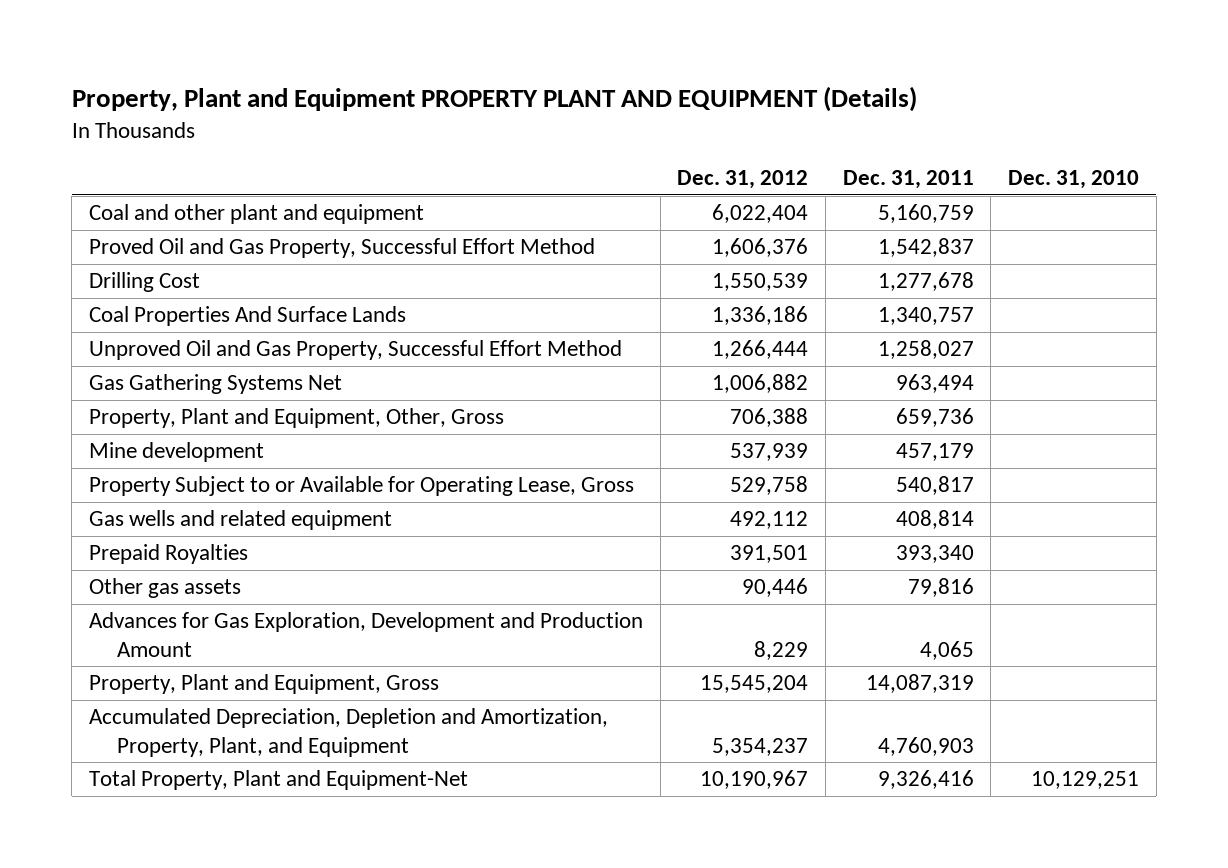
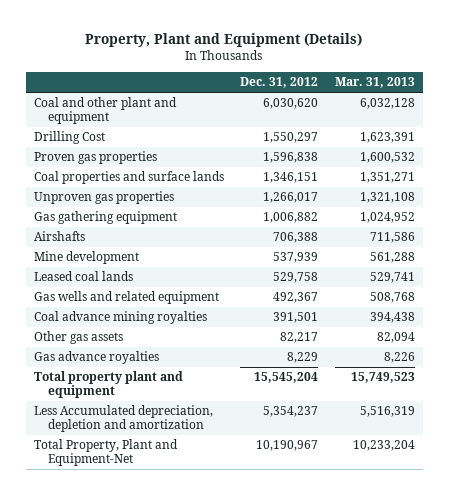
- Property, Plant and Equipment PROPERTY PLANT AND EQUIPMENT (Details)
+ Property, Plant and Equipment (Details)
- | Dec. 31, 2012 | Dec. 31, 2011 | Dec. 31, 2010
+ | Dec. 31, 2012 | Mar. 31, 2013
- Coal and other plant and equipment | 6,022,404 | 5,160,759 |
- Proved Oil and Gas Property, Successful Effort Method | 1,606,376 | 1,542,837 |
- Drilling Cost | 1,550,539 | 1,277,678 |
- Coal Properties And Surface Lands | 1,336,186 | 1,340,757 |
- Unproved Oil and Gas Property, Successful Effort Method | 1,266,444 | 1,258,027 |
- Gas Gathering Systems Net | 1,006,882 | 963,494 |
- Property, Plant and Equipment, Other, Gross | 706,388 | 659,736 |
+ Coal and other plant and equipment | 6,030,620 | 6,032,128
+ Drilling Cost | 1,550,297 | 1,623,391
+ Proven gas properties | 1,596,838 | 1,600,532
+ Coal properties and surface lands | 1,346,151 | 1,351,271
+ Unproven gas properties | 1,266,017 | 1,321,108
+ Gas gathering equipment | 1,006,882 | 1,024,952
+ Airshafts | 706,388 | 711,586
- Property Subject to or Available for Operating Lease, Gross | 529,758 | 540,817 |
- Gas wells and related equipment | 492,112 | 408,814 |
- Prepaid Royalties | 391,501 | 393,340 |
- Other gas assets | 90,446 | 79,816 |
- Advances for Gas Exploration, Development and Production Amount | 8,229 | 4,065 |
- Property, Plant and Equipment, Gross | 15,545,204 | 14,087,319 |
- Accumulated Depreciation, Depletion and Amortization, Property, Plant, and Equipment | 5,354,237 | 4,760,903 |
+ Leased coal lands | 529,758 | 529,741
+ Gas wells and related equipment | 492,367 | 508,768
+ Coal advance mining royalties | 391,501 | 394,438
+ Other gas assets | 82,217 | 82,094
+ Gas advance royalties | 8,229 | 8,226
+ Total property plant and equipment | 15,545,204 | 15,749,523
+ Less Accumulated depreciation, depletion and amortization | 5,354,237 | 5,516,319

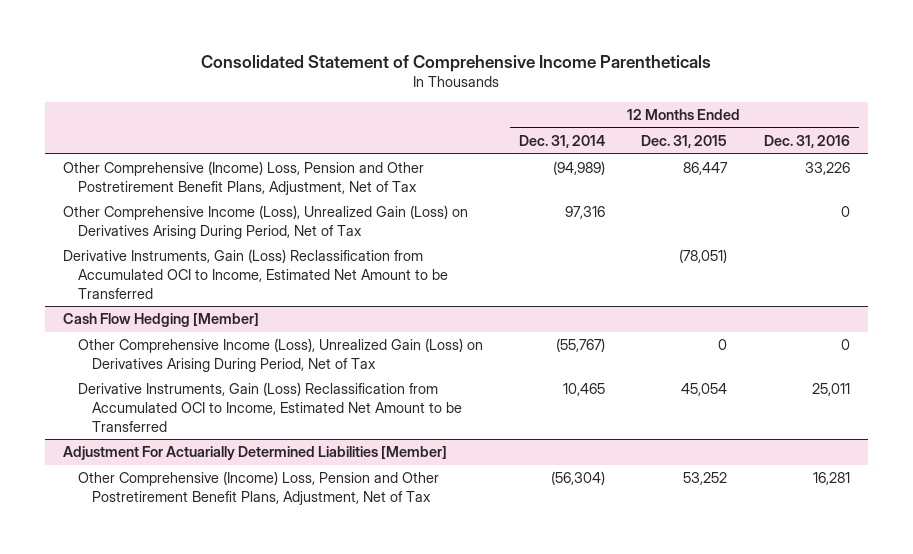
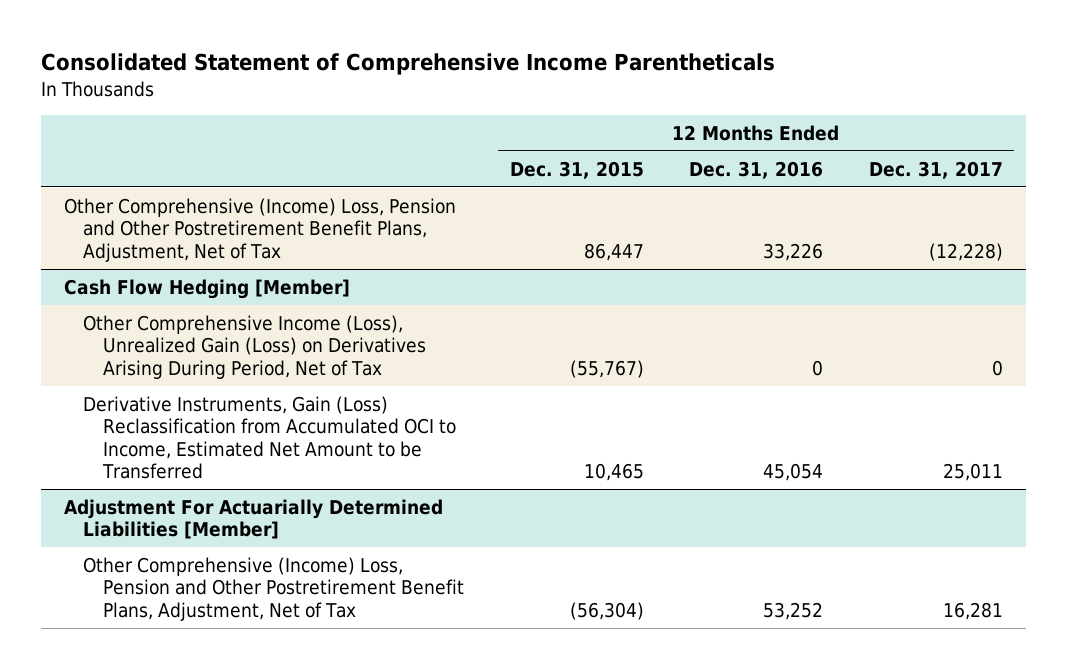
- | 12 Months Ended Dec. 31, 2014 | 12 Months Ended Dec. 31, 2015 | 12 Months Ended Dec. 31, 2016
+ | 12 Months Ended Dec. 31, 2015 | 12 Months Ended Dec. 31, 2016 | 12 Months Ended Dec. 31, 2017
- Other Comprehensive Income (Loss), Unrealized Gain (Loss) on Derivatives Arising During Period, Net of Tax | 97,316 | | 0
- Derivative Instruments, Gain (Loss) Reclassification from Accumulated OCI to Income, Estimated Net Amount to be Transferred | | (78,051) |
@ Cash Flow Hedging [Member]
- Other Comprehensive Income (Loss), Unrealized Gain (Loss) on Derivatives Arising During Period, Net of Tax | (55,767) | 0 | 0
- Derivative Instruments, Gain (Loss) Reclassification from Accumulated OCI to Income, Estimated Net Amount to be Transferred | 10,465 | 45,054 | 25,011
+ Other Comprehensive Income (Loss), Unrealized Gain (Loss) on Derivatives Arising During Period, Net of Tax | (55,767) | 0 | 0
+ Derivative Instruments, Gain (Loss) Reclassification from Accumulated OCI to Income, Estimated Net Amount to be Transferred | 10,465 | 45,054 | 25,011
@ Adjustment For Actuarially Determined Liabilities [Member]
- Other Comprehensive (Income) Loss, Pension and Other Postretirement Benefit Plans, Adjustment, Net of Tax | (56,304) | 53,252 | 16,281
+ Other Comprehensive (Income) Loss, Pension and Other Postretirement Benefit Plans, Adjustment, Net of Tax | (56,304) | 53,252 | 16,281

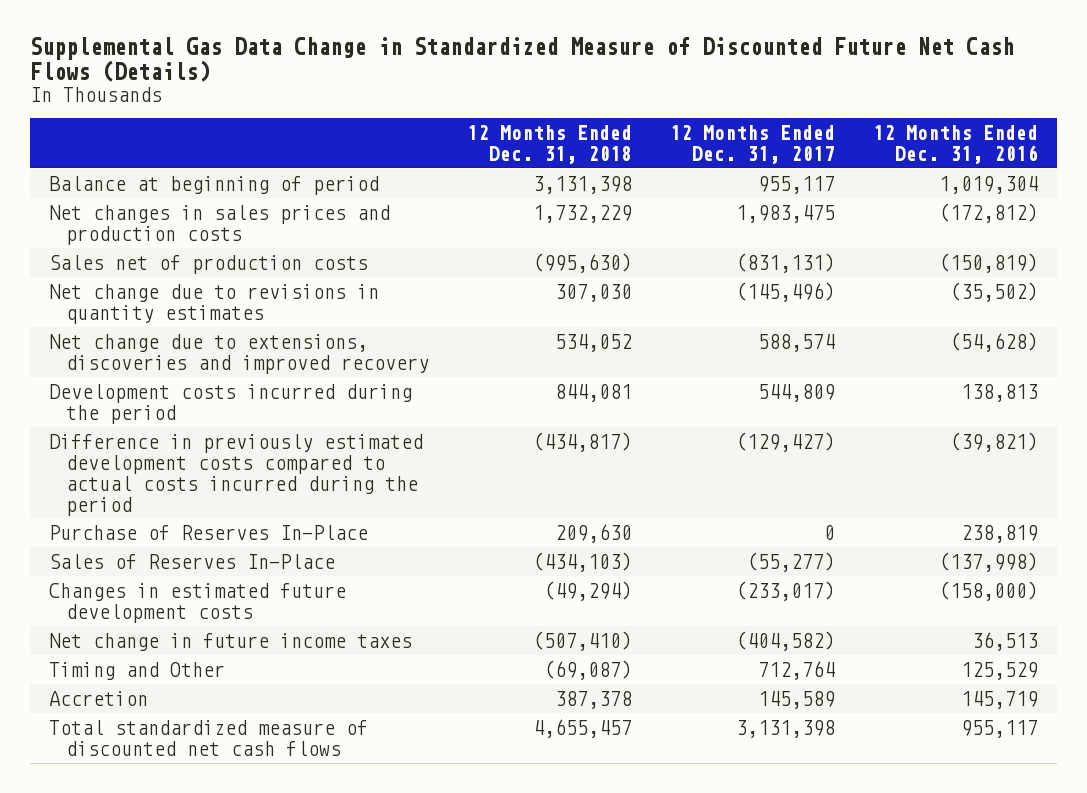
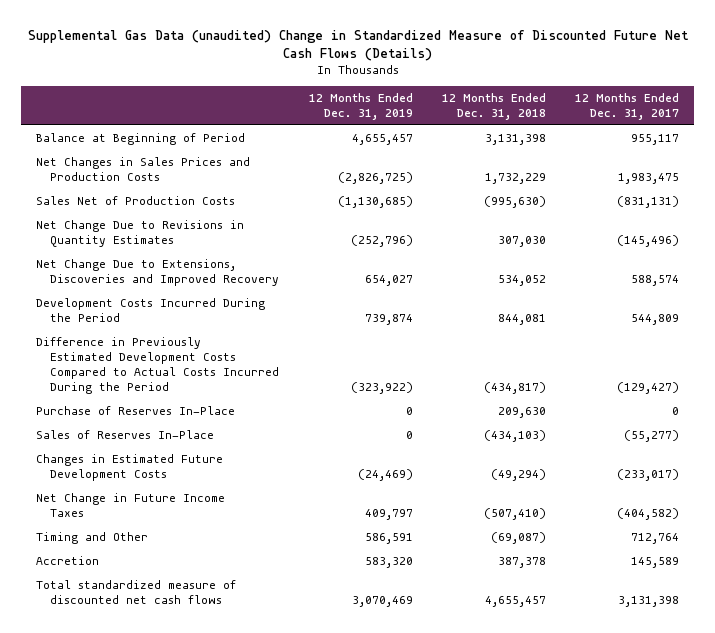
- Supplemental Gas Data Change in Standardized Measure of Discounted Future Net Cash Flows (Details)
+ Supplemental Gas Data (unaudited) Change in Standardized Measure of Discounted Future Net Cash Flows (Details)
- | 12 Months Ended Dec. 31, 2018 | 12 Months Ended Dec. 31, 2017 | 12 Months Ended Dec. 31, 2016
+ | 12 Months Ended Dec. 31, 2019 | 12 Months Ended Dec. 31, 2018 | 12 Months Ended Dec. 31, 2017
- Balance at beginning of period | 3,131,398 | 955,117 | 1,019,304
- Net changes in sales prices and production costs | 1,732,229 | 1,983,475 | (172,812)
- Sales net of production costs | (995,630) | (831,131) | (150,819)
- Net change due to revisions in quantity estimates | 307,030 | (145,496) | (35,502)
- Net change due to extensions, discoveries and improved recovery | 534,052 | 588,574 | (54,628)
- Development costs incurred during the period | 844,081 | 544,809 | 138,813
- Difference in previously estimated development costs compared to actual costs incurred during the period | (434,817) | (129,427) | (39,821)
+ Balance at Beginning of Period | 4,655,457 | 3,131,398 | 955,117
+ Net Changes in Sales Prices and Production Costs | (2,826,725) | 1,732,229 | 1,983,475
+ Sales Net of Production Costs | (1,130,685) | (995,630) | (831,131)
+ Net Change Due to Revisions in Quantity Estimates | (252,796) | 307,030 | (145,496)
+ Net Change Due to Extensions, Discoveries and Improved Recovery | 654,027 | 534,052 | 588,574
+ Development Costs Incurred During the Period | 739,874 | 844,081 | 544,809
+ Difference in Previously Estimated Development Costs Compared to Actual Costs Incurred During the Period | (323,922) | (434,817) | (129,427)
- Changes in estimated future development costs | (49,294) | (233,017) | (158,000)
- Net change in future income taxes | (507,410) | (404,582) | 36,513
+ Changes in Estimated Future Development Costs | (24,469) | (49,294) | (233,017)
+ Net Change in Future Income Taxes | 409,797 | (507,410) | (404,582)

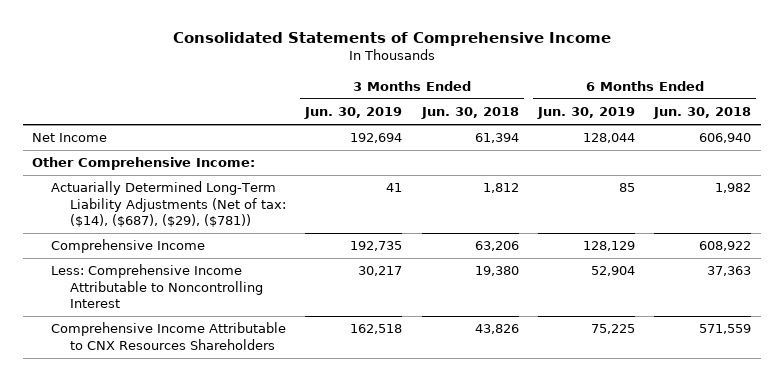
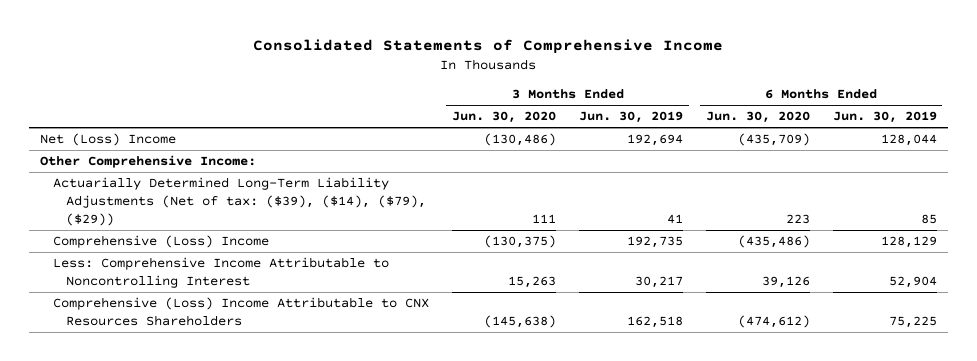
- | 3 Months Ended Jun. 30, 2019 | 3 Months Ended Jun. 30, 2018 | 6 Months Ended Jun. 30, 2019 | 6 Months Ended Jun. 30, 2018
+ | 3 Months Ended Jun. 30, 2020 | 3 Months Ended Jun. 30, 2019 | 6 Months Ended Jun. 30, 2020 | 6 Months Ended Jun. 30, 2019
- Net Income | 192,694 | 61,394 | 128,044 | 606,940
+ Net (Loss) Income | (130,486) | 192,694 | (435,709) | 128,044
- Actuarially Determined Long-Term Liability Adjustments (Net of tax: ($14), ($687), ($29), ($781)) | 41 | 1,812 | 85 | 1,982
- Comprehensive Income | 192,735 | 63,206 | 128,129 | 608,922
+ Actuarially Determined Long-Term Liability Adjustments (Net of tax: ($39), ($14), ($79), ($29)) | 111 | 41 | 223 | 85
+ Comprehensive (Loss) Income | (130,375) | 192,735 | (435,486) | 128,129
- Comprehensive Income Attributable to CNX Resources Shareholders | 162,518 | 43,826 | 75,225 | 571,559
+ Comprehensive (Loss) Income Attributable to CNX Resources Shareholders | (145,638) | 162,518 | (474,612) | 75,225

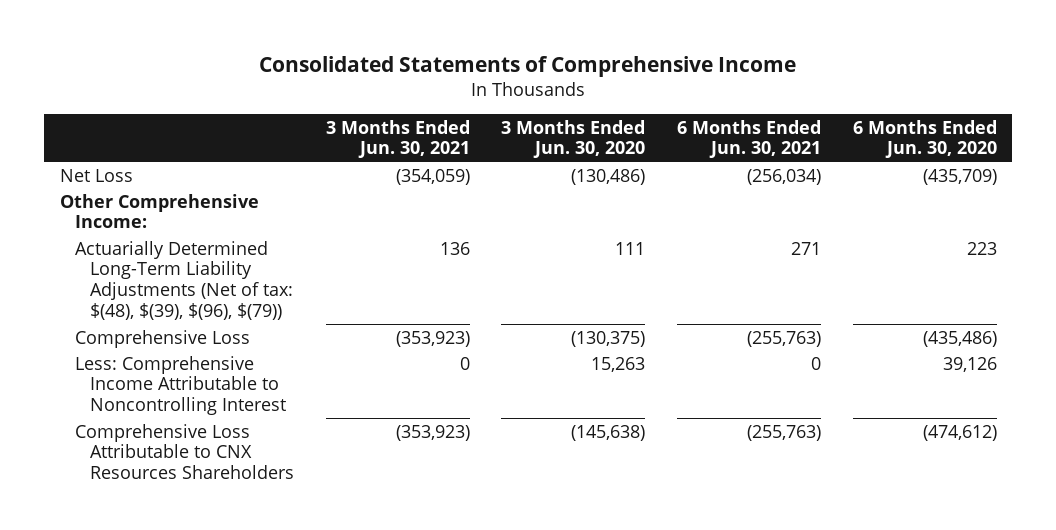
- | 3 Months Ended Jun. 30, 2020 | 3 Months Ended Jun. 30, 2019 | 6 Months Ended Jun. 30, 2020 | 6 Months Ended Jun. 30, 2019
+ | 3 Months Ended Jun. 30, 2021 | 3 Months Ended Jun. 30, 2020 | 6 Months Ended Jun. 30, 2021 | 6 Months Ended Jun. 30, 2020
- Net (Loss) Income | (130,486) | 192,694 | (435,709) | 128,044
+ Net Loss | (354,059) | (130,486) | (256,034) | (435,709)
- Actuarially Determined Long-Term Liability Adjustments (Net of tax: ($39), ($14), ($79), ($29)) | 111 | 41 | 223 | 85
- Comprehensive (Loss) Income | (130,375) | 192,735 | (435,486) | 128,129
+ Actuarially Determined Long-Term Liability Adjustments (Net of tax: $(48), $(39), $(96), $(79)) | 136 | 111 | 271 | 223
+ Comprehensive Loss | (353,923) | (130,375) | (255,763) | (435,486)
- Comprehensive (Loss) Income Attributable to CNX Resources Shareholders | (145,638) | 162,518 | (474,612) | 75,225
+ Comprehensive Loss Attributable to CNX Resources Shareholders | (353,923) | (145,638) | (255,763) | (474,612)

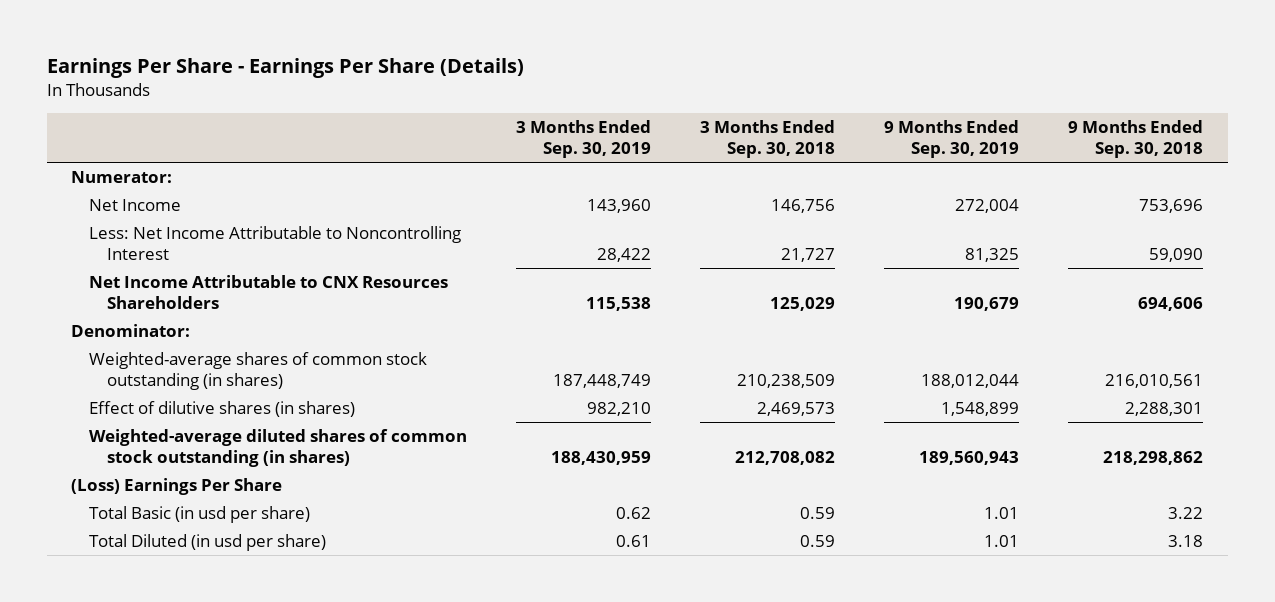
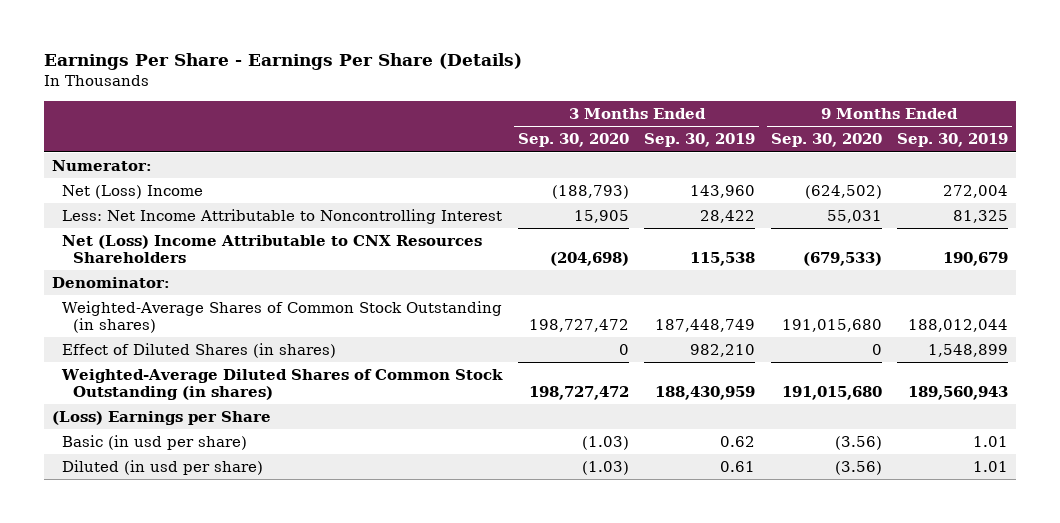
- | 3 Months Ended Sep. 30, 2019 | 3 Months Ended Sep. 30, 2018 | 9 Months Ended Sep. 30, 2019 | 9 Months Ended Sep. 30, 2018
+ | 3 Months Ended Sep. 30, 2020 | 3 Months Ended Sep. 30, 2019 | 9 Months Ended Sep. 30, 2020 | 9 Months Ended Sep. 30, 2019
- Net Income | 143,960 | 146,756 | 272,004 | 753,696
+ Net (Loss) Income | (188,793) | 143,960 | (624,502) | 272,004
- Net Income Attributable to CNX Resources Shareholders | 115,538 | 125,029 | 190,679 | 694,606
+ Net (Loss) Income Attributable to CNX Resources Shareholders | (204,698) | 115,538 | (679,533) | 190,679
- Weighted-average shares of common stock outstanding (in shares) | 187,448,749 | 210,238,509 | 188,012,044 | 216,010,561
- Effect of dilutive shares (in shares) | 982,210 | 2,469,573 | 1,548,899 | 2,288,301
- Weighted-average diluted shares of common stock outstanding (in shares) | 188,430,959 | 212,708,082 | 189,560,943 | 218,298,862
- (Loss) Earnings Per Share
- Total Basic (in usd per share) | 0.62 | 0.59 | 1.01 | 3.22
- Total Diluted (in usd per share) | 0.61 | 0.59 | 1.01 | 3.18
+ Weighted-Average Shares of Common Stock Outstanding (in shares) | 198,727,472 | 187,448,749 | 191,015,680 | 188,012,044
+ Effect of Diluted Shares (in shares) | 0 | 982,210 | 0 | 1,548,899
+ Weighted-Average Diluted Shares of Common Stock Outstanding (in shares) | 198,727,472 | 188,430,959 | 191,015,680 | 189,560,943
+ (Loss) Earnings per Share
+ Basic (in usd per share) | (1.03) | 0.62 | (3.56) | 1.01
+ Diluted (in usd per share) | (1.03) | 0.61 | (3.56) | 1.01

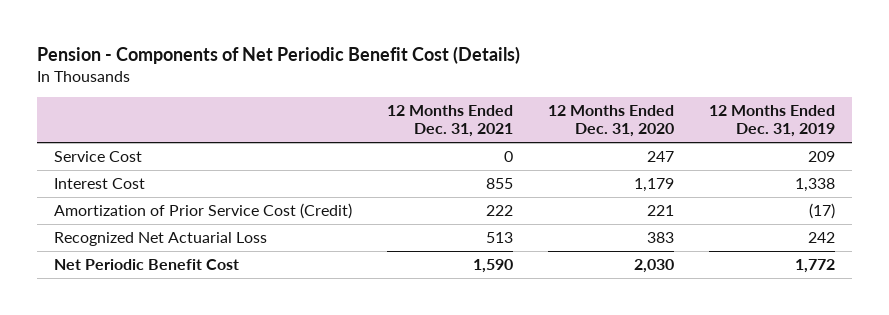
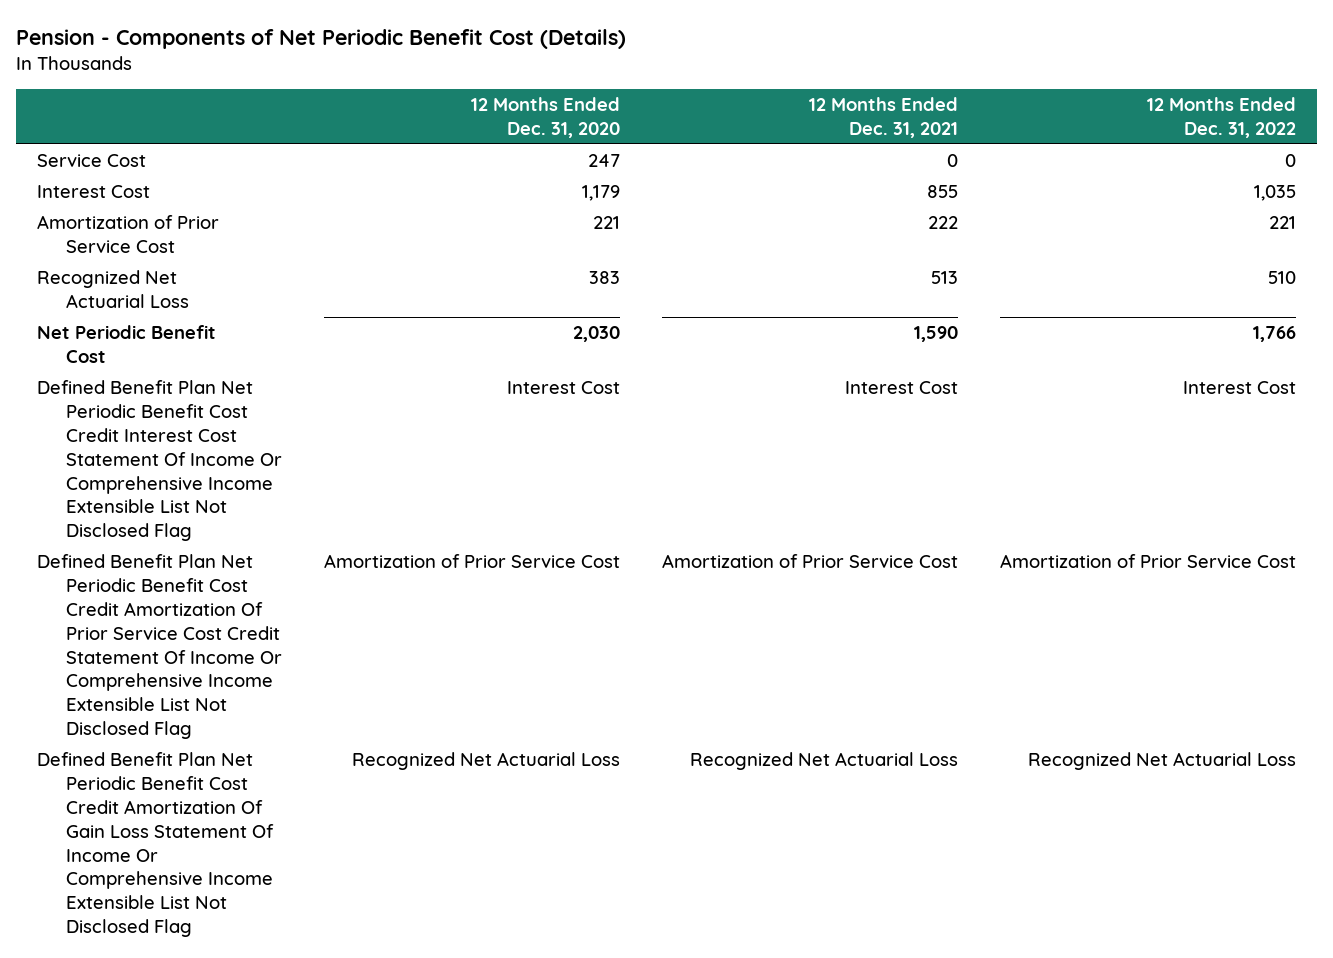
- | 12 Months Ended Dec. 31, 2021 | 12 Months Ended Dec. 31, 2020 | 12 Months Ended Dec. 31, 2019
+ | 12 Months Ended Dec. 31, 2020 | 12 Months Ended Dec. 31, 2021 | 12 Months Ended Dec. 31, 2022
- Amortization of Prior Service Cost (Credit) | 222 | 221 | (17)
+ Amortization of Prior Service Cost | 221 | 222 | 221
+ Defined Benefit Plan Net Periodic Benefit Cost Credit Interest Cost Statement Of Income Or Comprehensive Income Extensible List Not Disclosed Flag | Interest Cost | Interest Cost | Interest Cost
+ Defined Benefit Plan Net Periodic Benefit Cost Credit Amortization Of Prior Service Cost Credit Statement Of Income Or Comprehensive Income Extensible List Not Disclosed Flag | Amortization of Prior Service Cost | Amortization of Prior Service Cost | Amortization of Prior Service Cost
+ Defined Benefit Plan Net Periodic Benefit Cost Credit Amortization Of Gain Loss Statement Of Income Or Comprehensive Income Extensible List Not Disclosed Flag | Recognized Net Actuarial Loss | Recognized Net Actuarial Loss | Recognized Net Actuarial Loss

